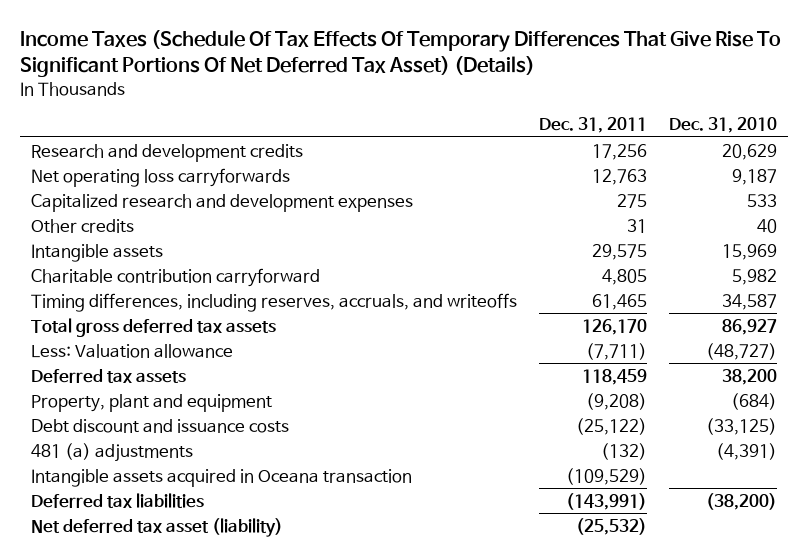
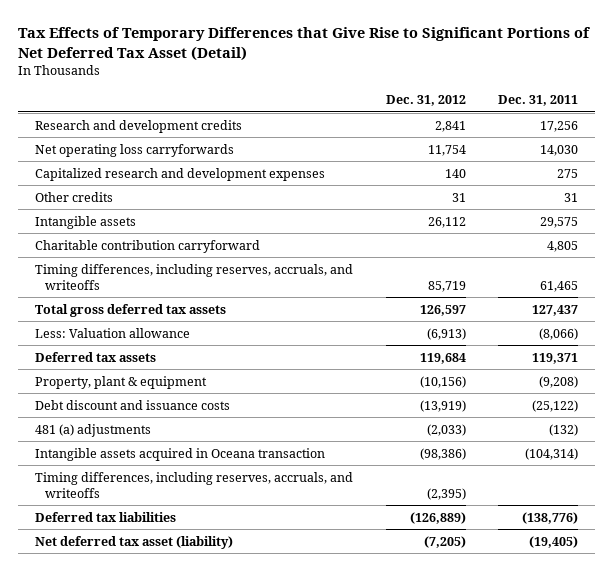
- Income Taxes (Schedule Of Tax Effects Of Temporary Differences That Give Rise To Significant Portions Of Net Deferred Tax Asset) (Details)
+ Tax Effects of Temporary Differences that Give Rise to Significant Portions of Net Deferred Tax Asset (Detail)
- | Dec. 31, 2011 | Dec. 31, 2010
+ | Dec. 31, 2012 | Dec. 31, 2011
- Net operating loss carryforwards | 12,763 | 9,187
+ Net operating loss carryforwards | 11,754 | 14,030
- Total gross deferred tax assets | 126,170 | 86,927
- Less: Valuation allowance | (7,711) | (48,727)
- Deferred tax assets | 118,459 | 38,200
- Property, plant and equipment | (9,208) | (684)
+ Total gross deferred tax assets | 126,597 | 127,437
+ Less: Valuation allowance | (6,913) | (8,066)
+ Deferred tax assets | 119,684 | 119,371
+ Property, plant & equipment | (10,156) | (9,208)
- Intangible assets acquired in Oceana transaction | (109,529) |
- Deferred tax liabilities | (143,991) | (38,200)
- Net deferred tax asset (liability) | (25,532) |
+ Intangible assets acquired in Oceana transaction | (98,386) | (104,314)
+ Timing differences, including reserves, accruals, and writeoffs | (2,395) |
+ Deferred tax liabilities | (126,889) | (138,776)
+ Net deferred tax asset (liability) | (7,205) | (19,405)

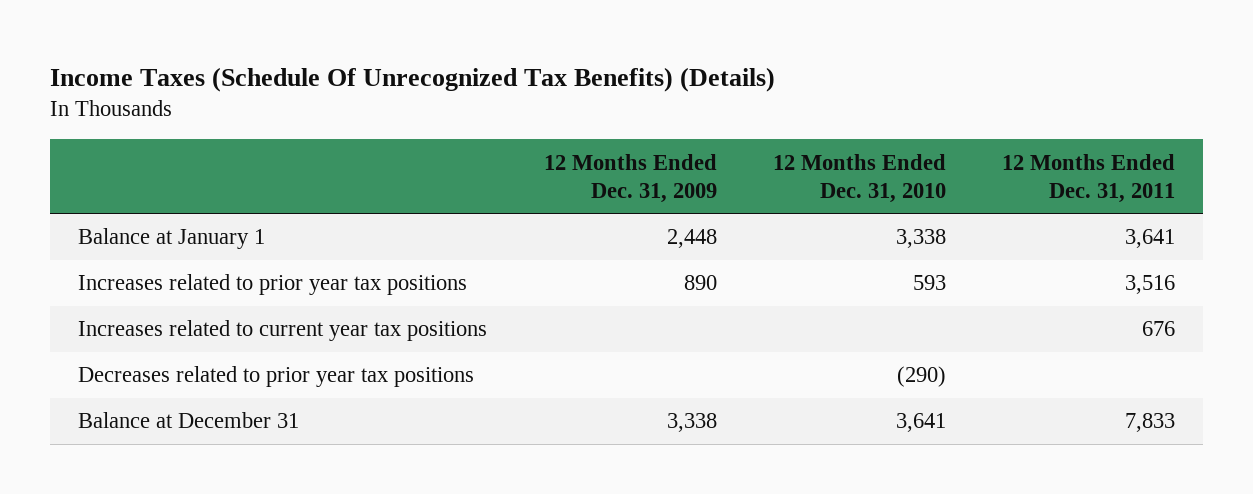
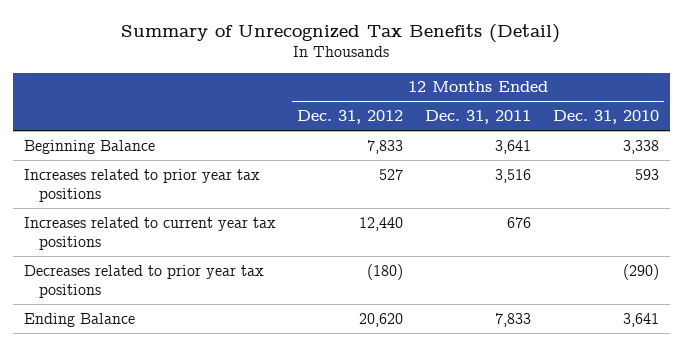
- Income Taxes (Schedule Of Unrecognized Tax Benefits) (Details)
+ Summary of Unrecognized Tax Benefits (Detail)
- | 12 Months Ended Dec. 31, 2009 | 12 Months Ended Dec. 31, 2010 | 12 Months Ended Dec. 31, 2011
+ | 12 Months Ended Dec. 31, 2012 | 12 Months Ended Dec. 31, 2011 | 12 Months Ended Dec. 31, 2010
- Balance at January 1 | 2,448 | 3,338 | 3,641
+ Beginning Balance | 7,833 | 3,641 | 3,338
- Balance at December 31 | 3,338 | 3,641 | 7,833
+ Ending Balance | 20,620 | 7,833 | 3,641

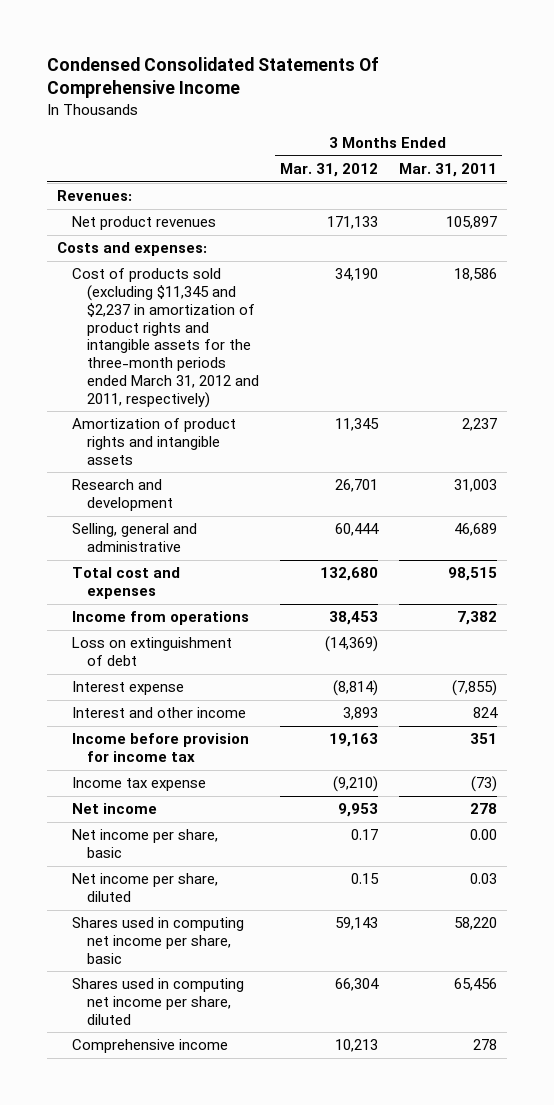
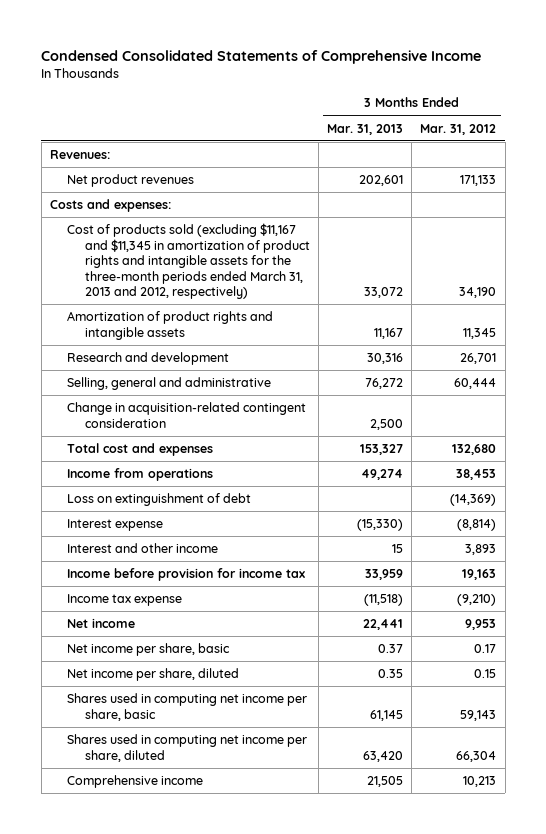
- Condensed Consolidated Statements Of Comprehensive Income
+ Condensed Consolidated Statements of Comprehensive Income
- | 3 Months Ended Mar. 31, 2012 | 3 Months Ended Mar. 31, 2011
+ | 3 Months Ended Mar. 31, 2013 | 3 Months Ended Mar. 31, 2012
- Cost of products sold (excluding $11,345 and $2,237 in amortization of product rights and intangible assets for the three-month periods ended March 31, 2012 and 2011, respectively) | 34,190 | 18,586
+ Cost of products sold (excluding $11,167 and $11,345 in amortization of product rights and intangible assets for the three-month periods ended March 31, 2013 and 2012, respectively) | 33,072 | 34,190
+ Change in acquisition-related contingent consideration | 2,500 |

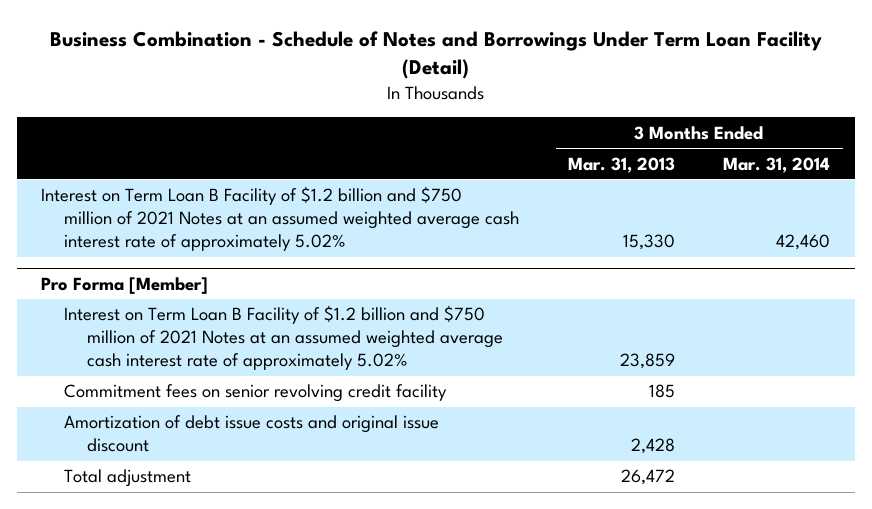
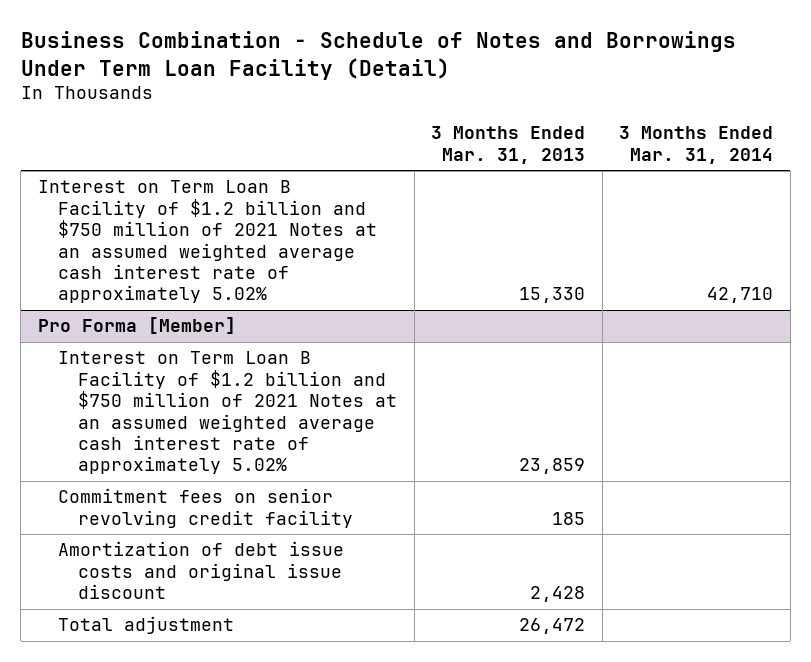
- Interest on Term Loan B Facility of $1.2 billion and $750 million of 2021 Notes at an assumed weighted average cash interest rate of approximately 5.02% | 15,330 | 42,460
+ Interest on Term Loan B Facility of $1.2 billion and $750 million of 2021 Notes at an assumed weighted average cash interest rate of approximately 5.02% | 15,330 | 42,710

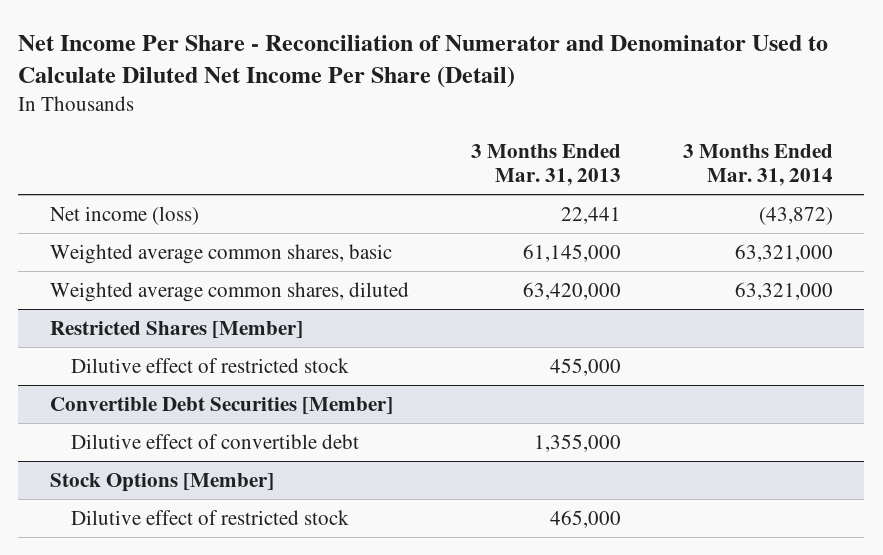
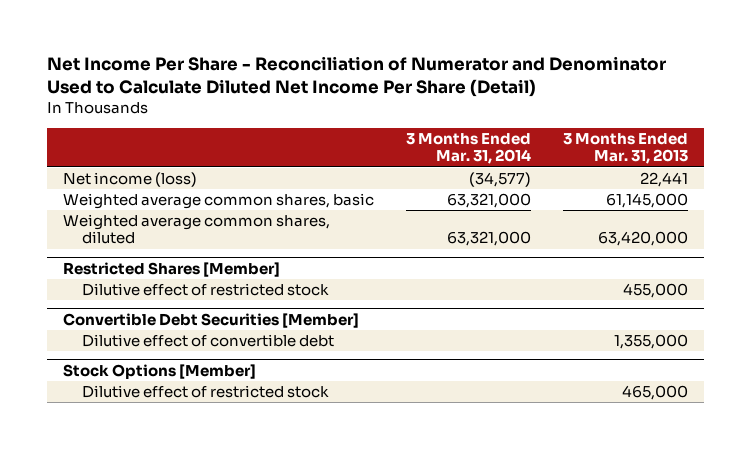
- | 3 Months Ended Mar. 31, 2013 | 3 Months Ended Mar. 31, 2014
+ | 3 Months Ended Mar. 31, 2014 | 3 Months Ended Mar. 31, 2013
- Net income (loss) | 22,441 | (43,872)
+ Net income (loss) | (34,577) | 22,441

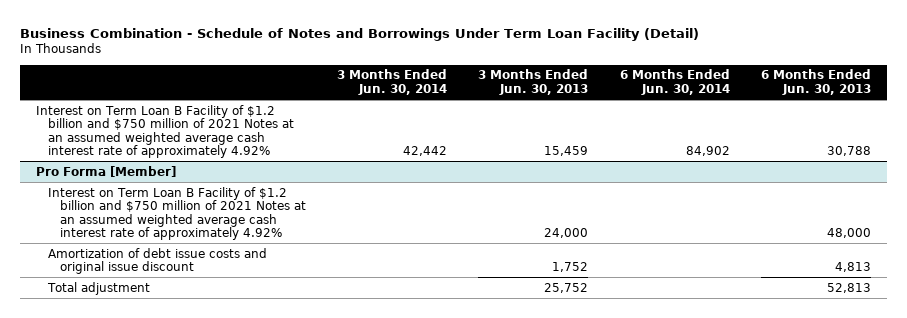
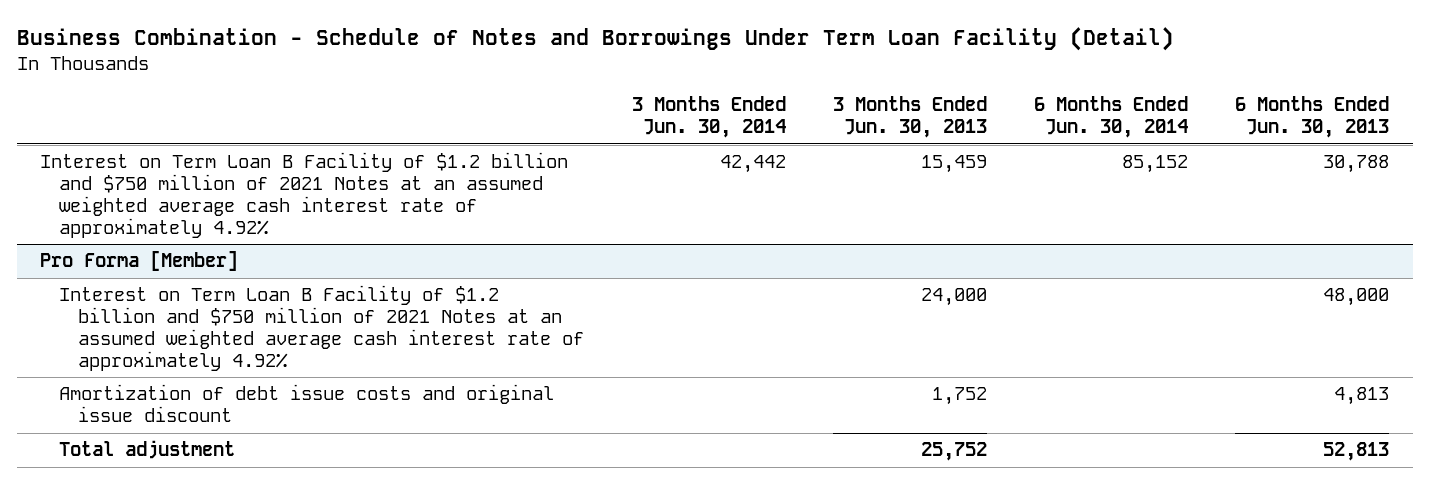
- Interest on Term Loan B Facility of $1.2 billion and $750 million of 2021 Notes at an assumed weighted average cash interest rate of approximately 4.92% | 42,442 | 15,459 | 84,902 | 30,788
+ Interest on Term Loan B Facility of $1.2 billion and $750 million of 2021 Notes at an assumed weighted average cash interest rate of approximately 4.92% | 42,442 | 15,459 | 85,152 | 30,788

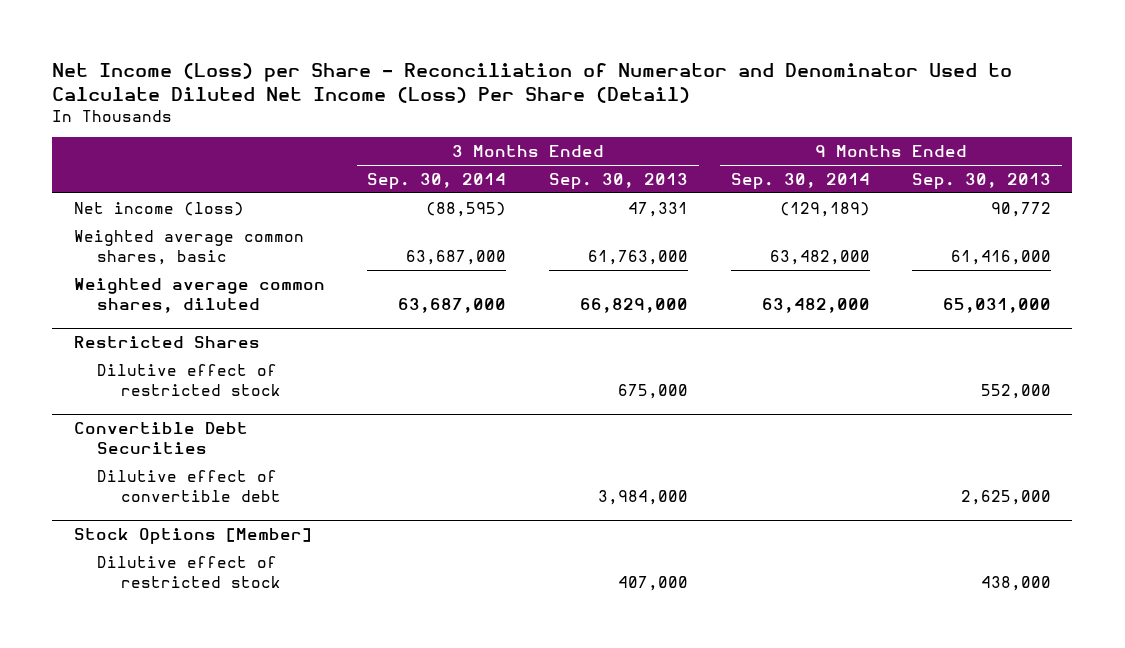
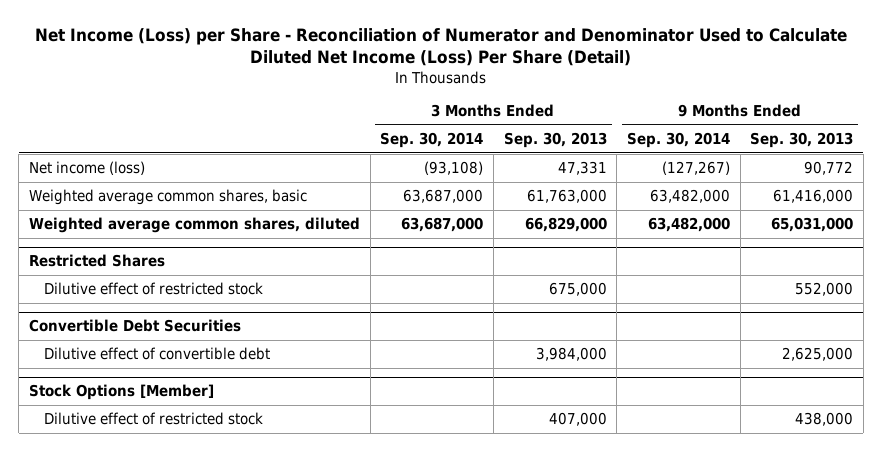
- Net income (loss) | (88,595) | 47,331 | (129,189) | 90,772
+ Net income (loss) | (93,108) | 47,331 | (127,267) | 90,772

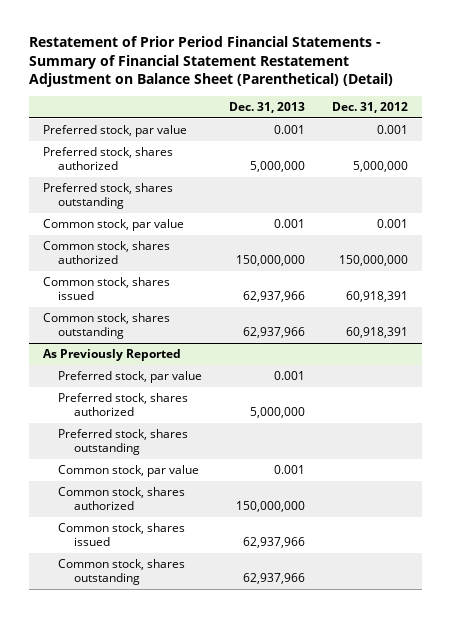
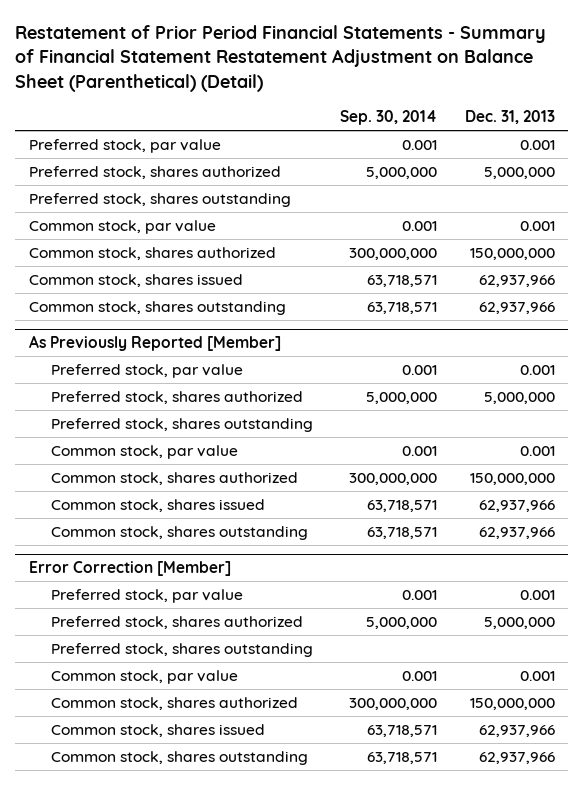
- | Dec. 31, 2013 | Dec. 31, 2012
+ | Sep. 30, 2014 | Dec. 31, 2013
- As Previously Reported
+ As Previously Reported [Member]
+ Error Correction [Member]
+ Preferred stock, par value | 0.001 | 0.001
+ Preferred stock, shares authorized | 5,000,000 | 5,000,000
+ Preferred stock, shares outstanding
+ Common stock, par value | 0.001 | 0.001
+ Common stock, shares authorized | 300,000,000 | 150,000,000
+ Common stock, shares issued | 63,718,571 | 62,937,966
+ Common stock, shares outstanding | 63,718,571 | 62,937,966

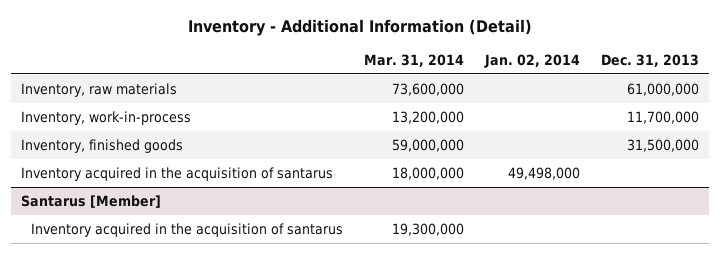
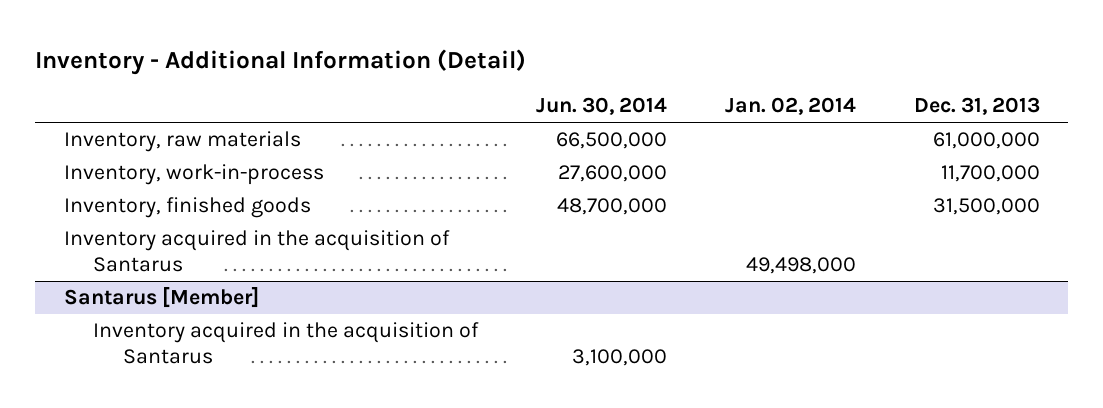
- | Mar. 31, 2014 | Jan. 02, 2014 | Dec. 31, 2013
+ | Jun. 30, 2014 | Jan. 02, 2014 | Dec. 31, 2013
- Inventory acquired in the acquisition of santarus | 18,000,000 | 49,498,000 |
+ Inventory acquired in the acquisition of Santarus | | 49,498,000 |
@ Santarus [Member]
- Inventory acquired in the acquisition of santarus | 19,300,000 | |
+ Inventory acquired in the acquisition of Santarus | 3,100,000 | |

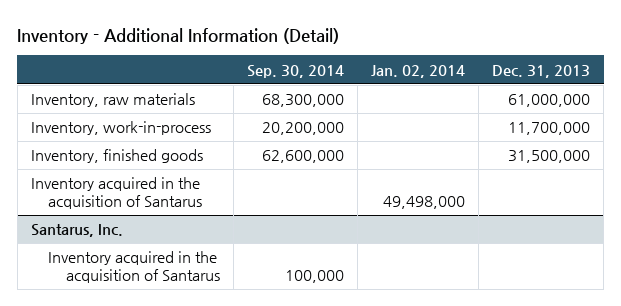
- | Jun. 30, 2014 | Jan. 02, 2014 | Dec. 31, 2013
+ | Sep. 30, 2014 | Jan. 02, 2014 | Dec. 31, 2013
- Santarus [Member]
+ Santarus, Inc.

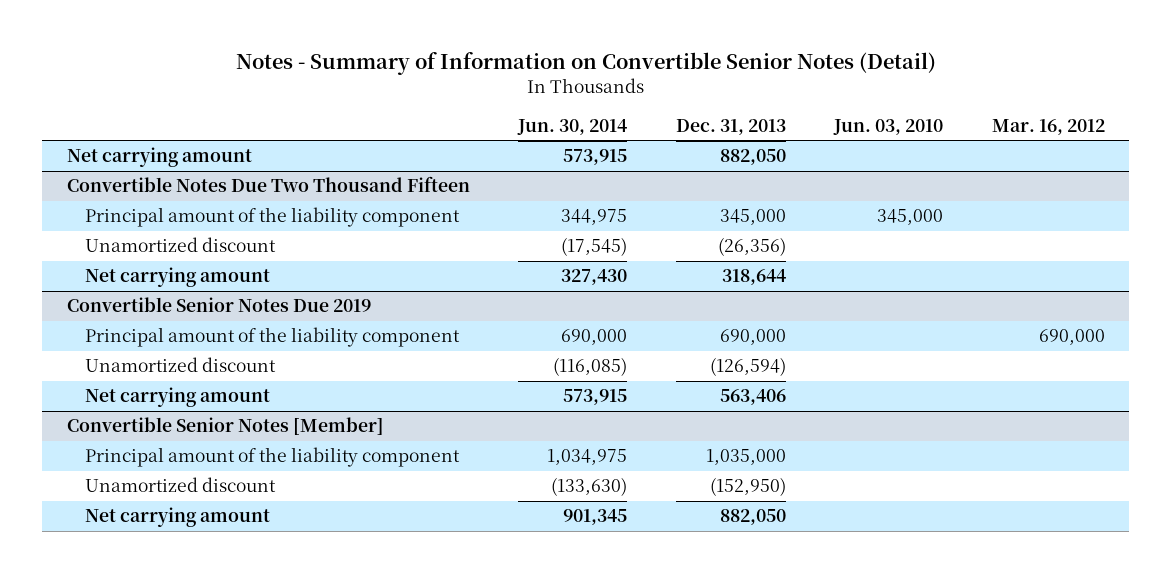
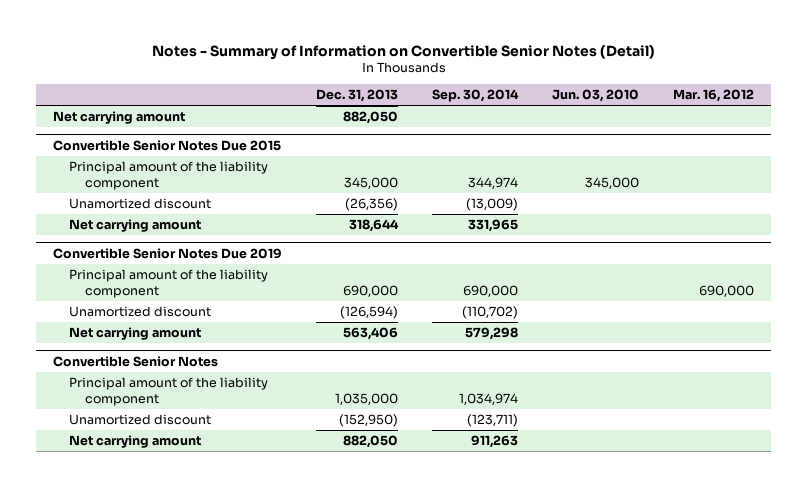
- | Jun. 30, 2014 | Dec. 31, 2013 | Jun. 03, 2010 | Mar. 16, 2012
+ | Dec. 31, 2013 | Sep. 30, 2014 | Jun. 03, 2010 | Mar. 16, 2012
- Convertible Notes Due Two Thousand Fifteen
+ Convertible Senior Notes Due 2015
- Convertible Senior Notes [Member]
+ Convertible Senior Notes

